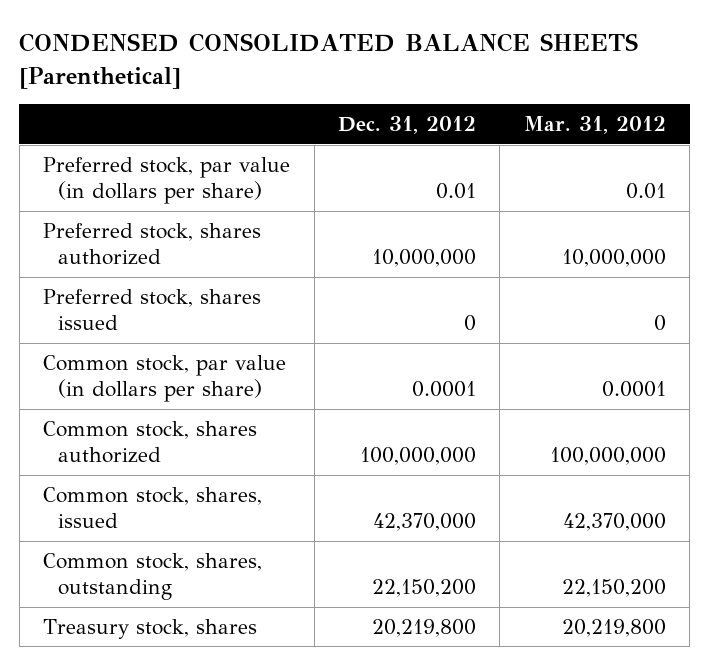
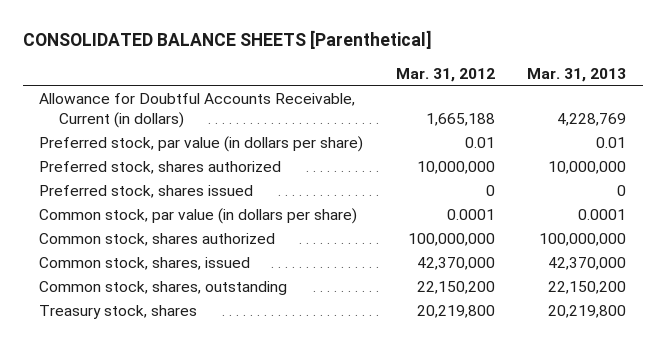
- CONDENSED CONSOLIDATED BALANCE SHEETS [Parenthetical]
+ CONSOLIDATED BALANCE SHEETS [Parenthetical]
- | Dec. 31, 2012 | Mar. 31, 2012
+ | Mar. 31, 2012 | Mar. 31, 2013
+ Allowance for Doubtful Accounts Receivable, Current (in dollars) | 1,665,188 | 4,228,769

